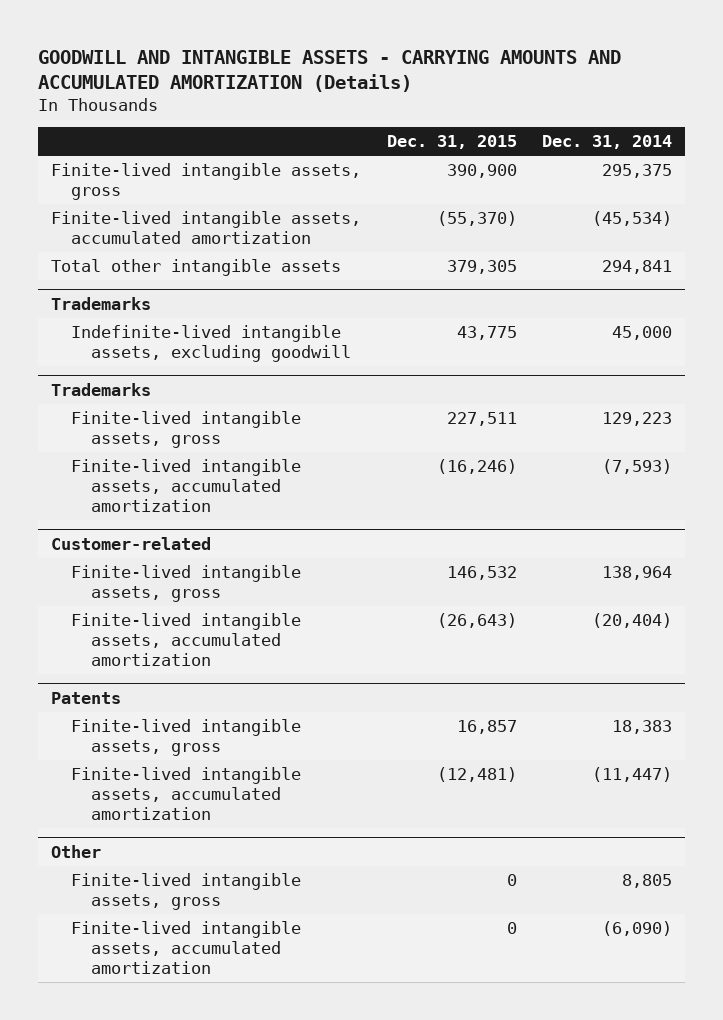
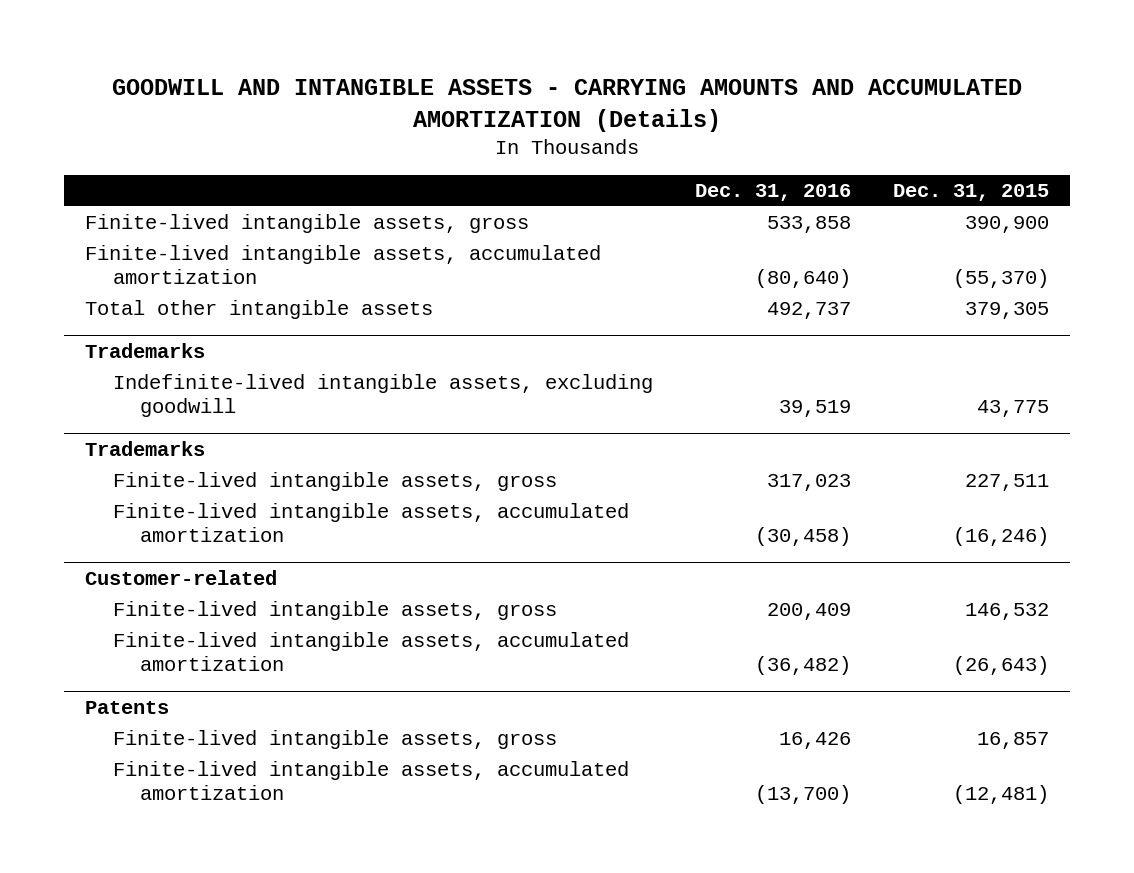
- | Dec. 31, 2015 | Dec. 31, 2014
+ | Dec. 31, 2016 | Dec. 31, 2015
- Other
- Finite-lived intangible assets, gross | 0 | 8,805
- Finite-lived intangible assets, accumulated amortization | 0 | (6,090)

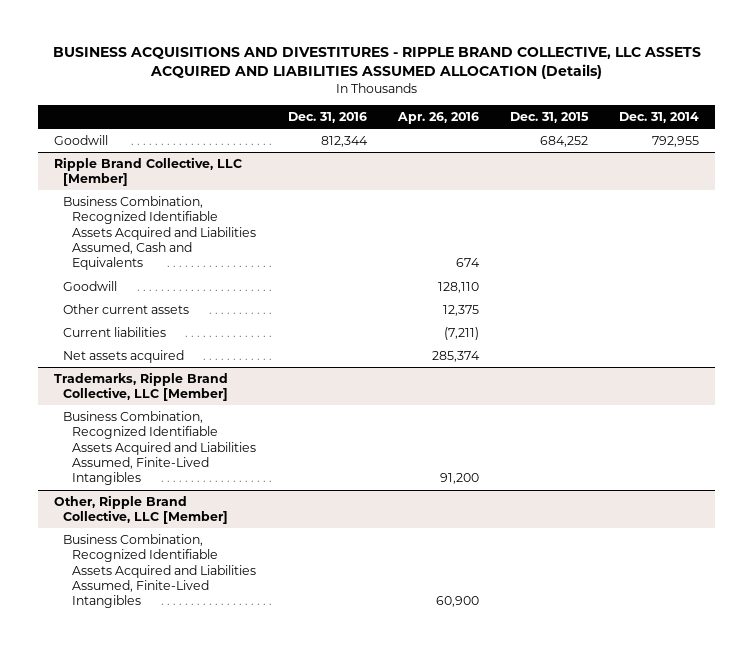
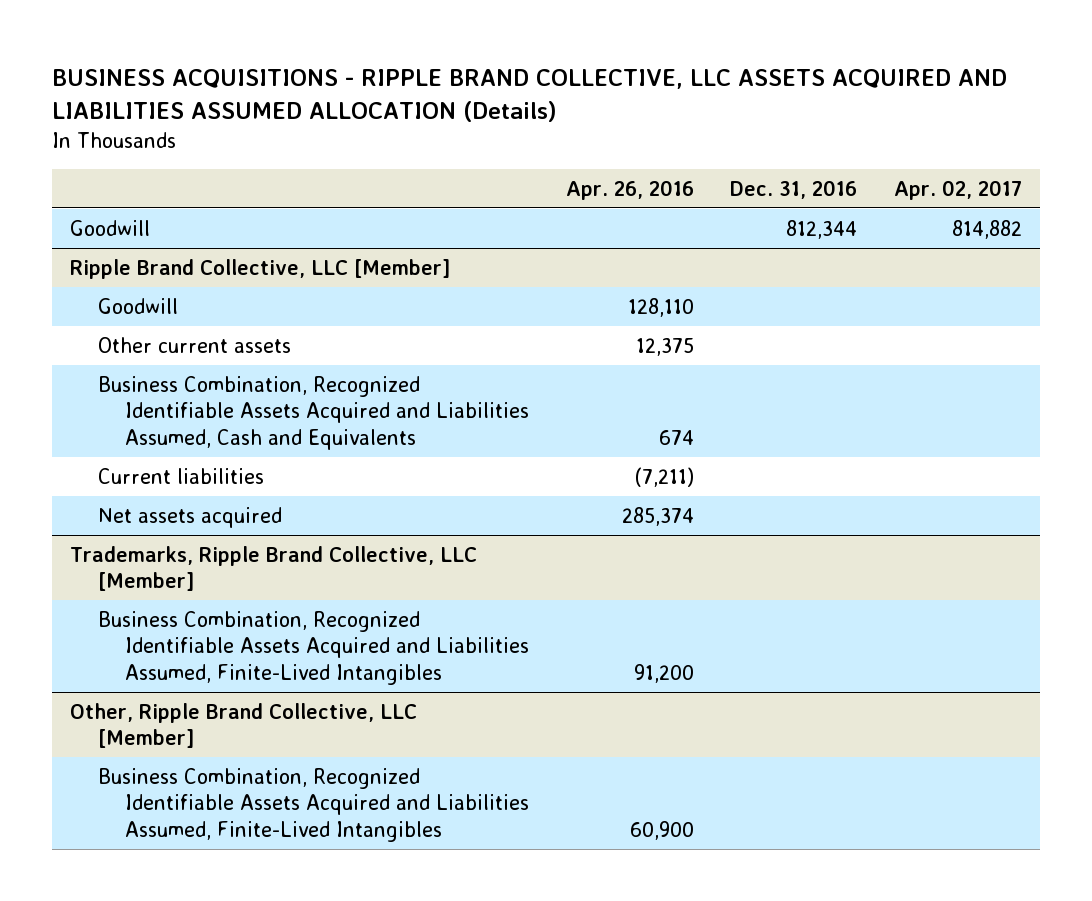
- BUSINESS ACQUISITIONS AND DIVESTITURES - RIPPLE BRAND COLLECTIVE, LLC ASSETS ACQUIRED AND LIABILITIES ASSUMED ALLOCATION (Details)
+ BUSINESS ACQUISITIONS - RIPPLE BRAND COLLECTIVE, LLC ASSETS ACQUIRED AND LIABILITIES ASSUMED ALLOCATION (Details)
- | Dec. 31, 2016 | Apr. 26, 2016 | Dec. 31, 2015 | Dec. 31, 2014
+ | Apr. 26, 2016 | Dec. 31, 2016 | Apr. 02, 2017
@ Ripple Brand Collective, LLC [Member]
moved down: Business Combination, Recognized Identifiable Assets Acquired and Liabilities Assumed, Cash and Equivalents | 674 | |

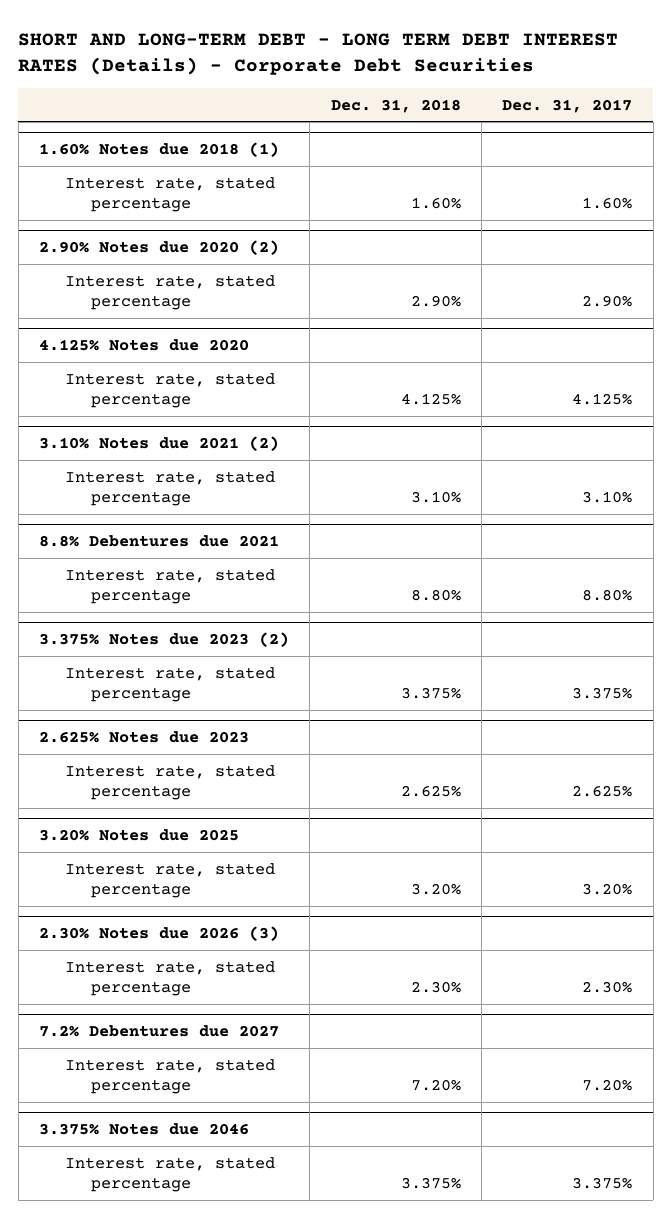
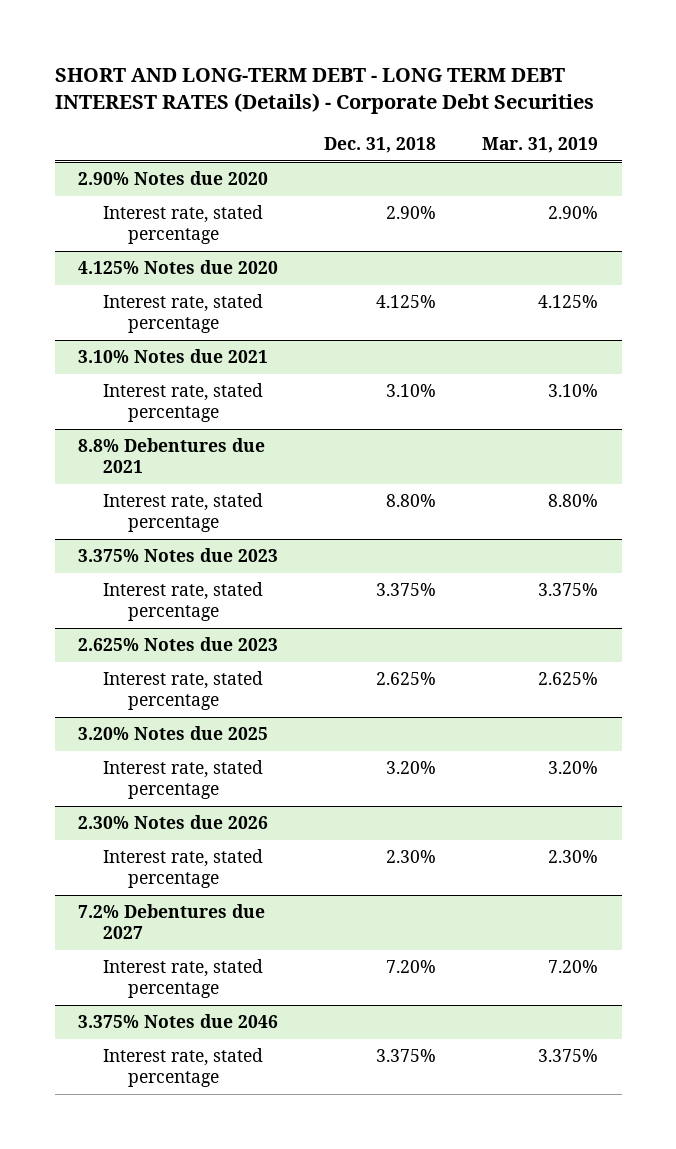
- | Dec. 31, 2018 | Dec. 31, 2017
+ | Dec. 31, 2018 | Mar. 31, 2019
- 1.60% Notes due 2018 (1)
- Interest rate, stated percentage | 1.60% | 1.60%
- 2.90% Notes due 2020 (2)
+ 2.90% Notes due 2020
- 3.10% Notes due 2021 (2)
+ 3.10% Notes due 2021
- 3.375% Notes due 2023 (2)
+ 3.375% Notes due 2023
- 2.30% Notes due 2026 (3)
+ 2.30% Notes due 2026

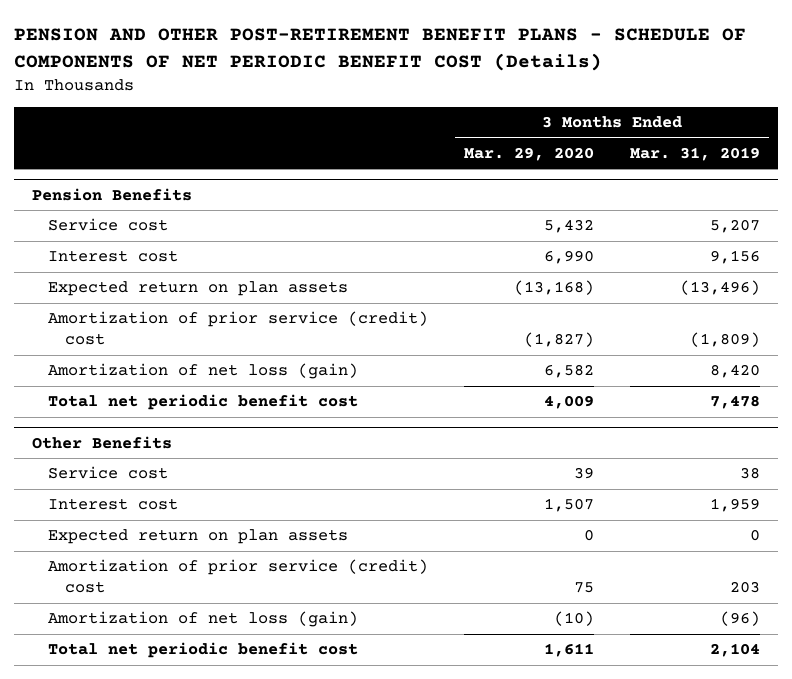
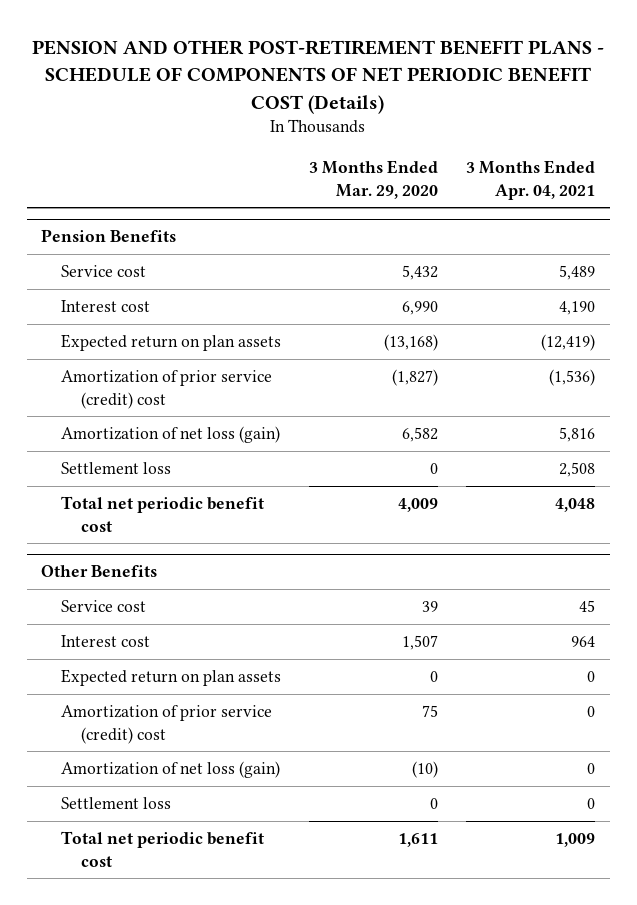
- | 3 Months Ended Mar. 29, 2020 | 3 Months Ended Mar. 31, 2019
+ | 3 Months Ended Mar. 29, 2020 | 3 Months Ended Apr. 04, 2021
@ Pension Benefits
+ Settlement loss | 0 | 2,508
@ Other Benefits
+ Settlement loss | 0 | 0

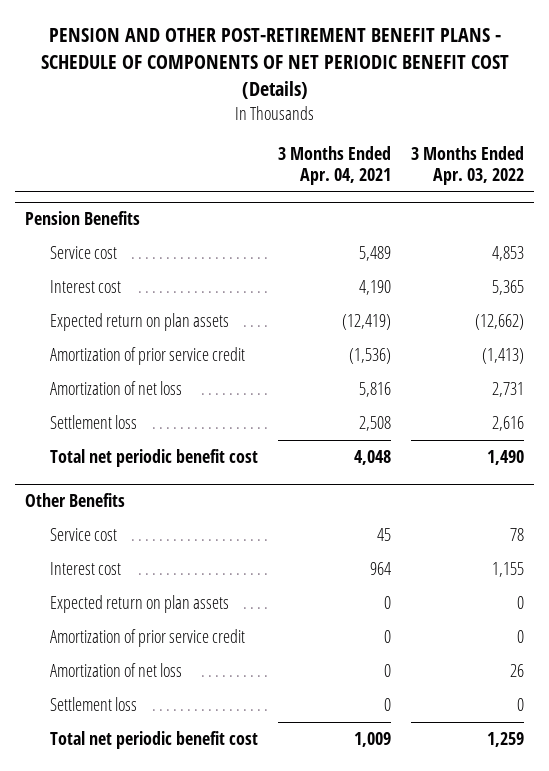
- | 3 Months Ended Mar. 29, 2020 | 3 Months Ended Apr. 04, 2021
+ | 3 Months Ended Apr. 04, 2021 | 3 Months Ended Apr. 03, 2022
@ Pension Benefits
- Amortization of prior service (credit) cost | (1,827) | (1,536)
- Amortization of net loss (gain) | 6,582 | 5,816
+ Amortization of prior service credit | (1,536) | (1,413)
+ Amortization of net loss | 5,816 | 2,731
@ Other Benefits
- Amortization of prior service (credit) cost | 75 | 0
- Amortization of net loss (gain) | (10) | 0
+ Amortization of prior service credit | 0 | 0
+ Amortization of net loss | 0 | 26

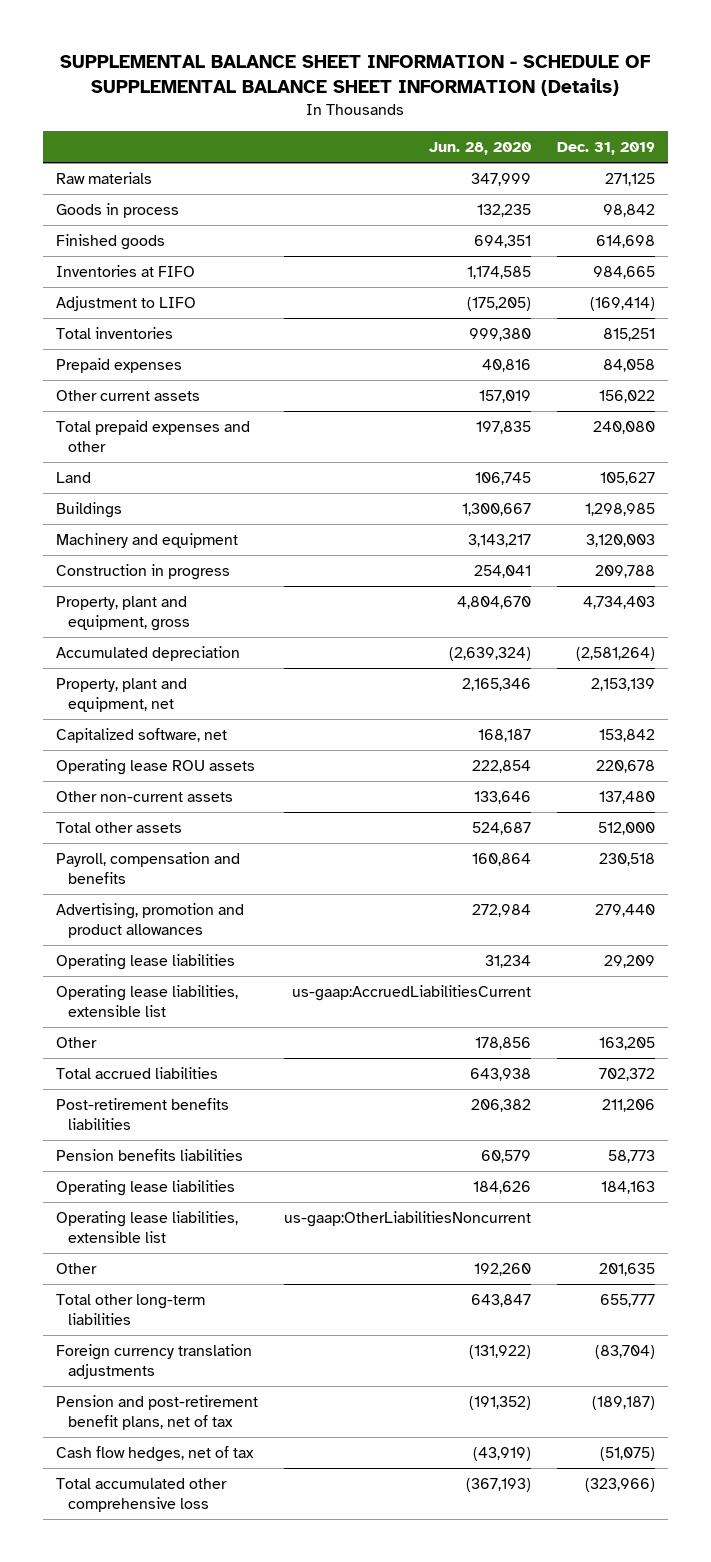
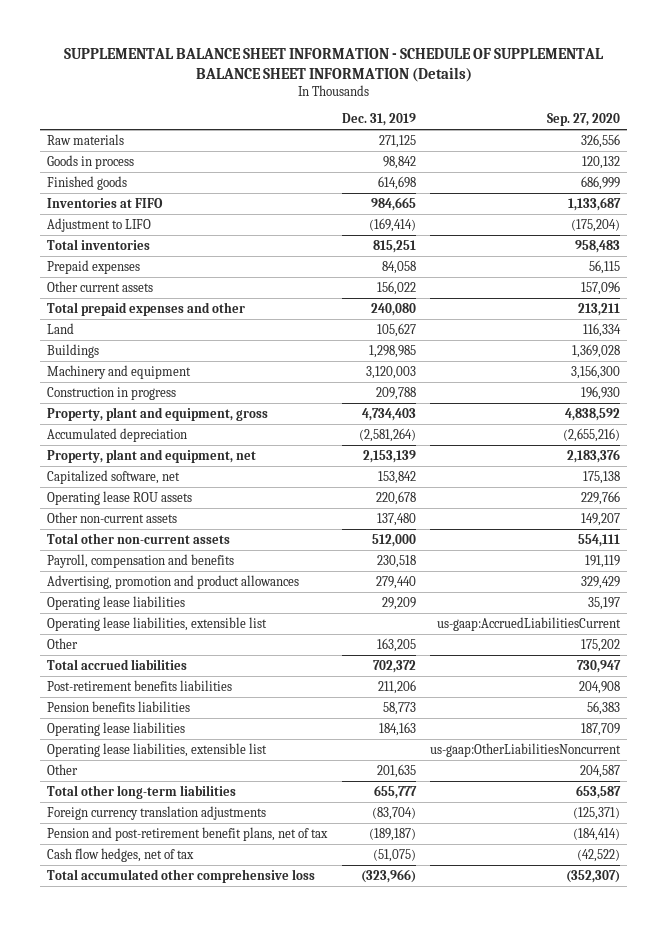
- | Jun. 28, 2020 | Dec. 31, 2019
+ | Dec. 31, 2019 | Sep. 27, 2020
- Total other assets | 524,687 | 512,000
+ Total other non-current assets | 512,000 | 554,111

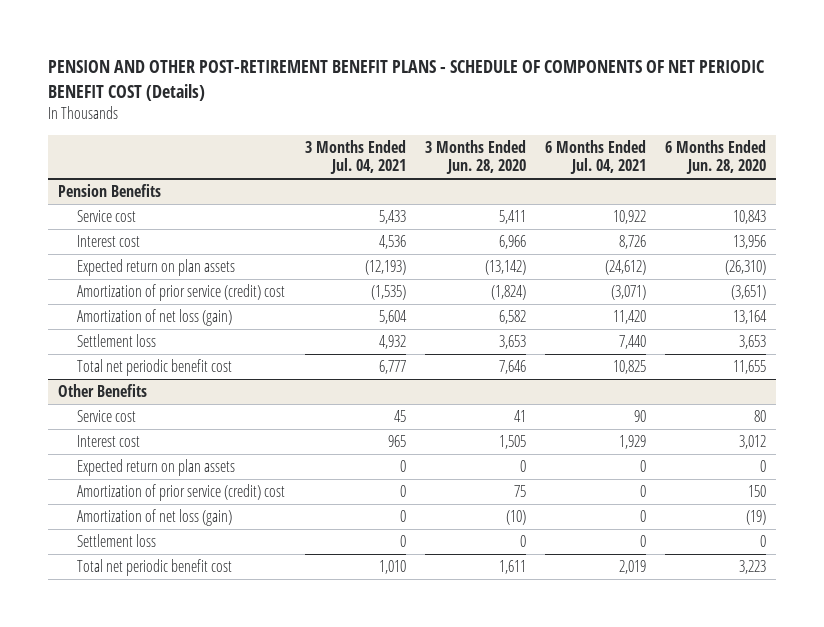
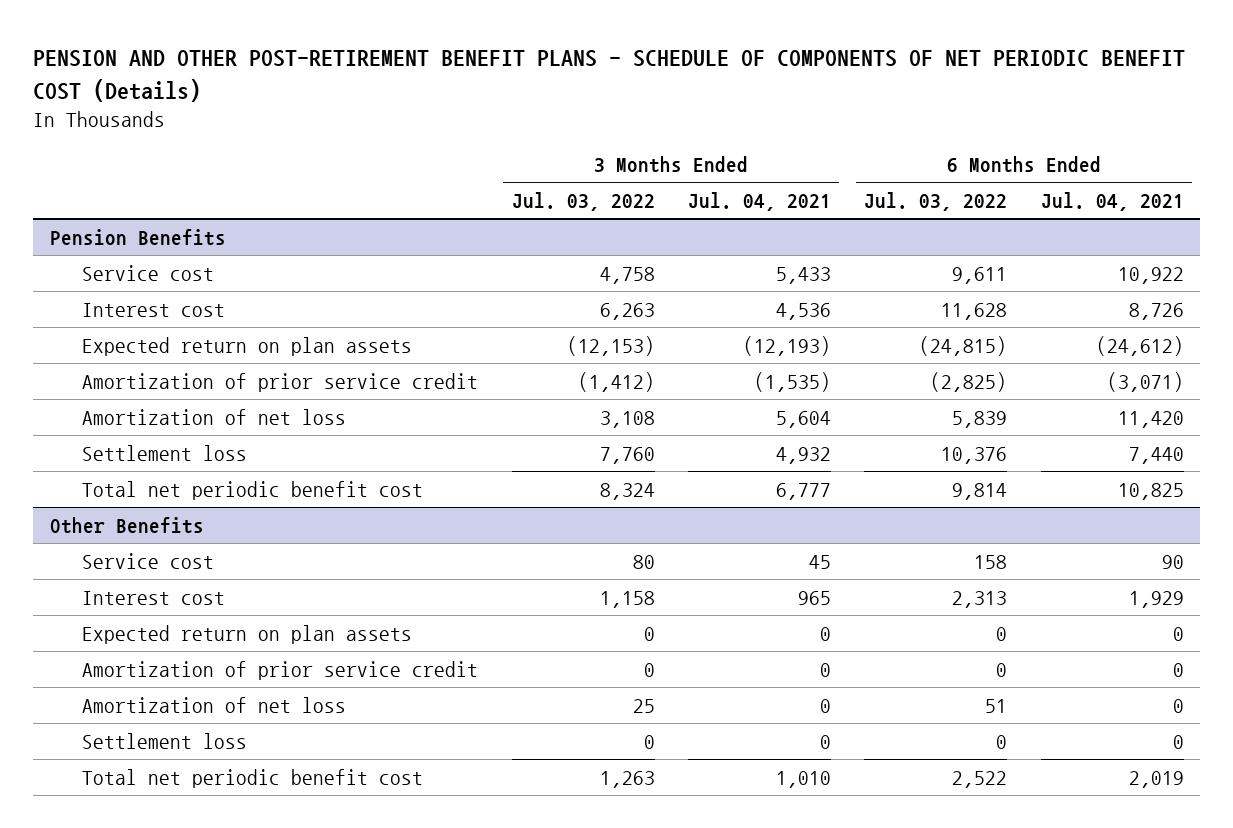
- | 3 Months Ended Jul. 04, 2021 | 3 Months Ended Jun. 28, 2020 | 6 Months Ended Jul. 04, 2021 | 6 Months Ended Jun. 28, 2020
+ | 3 Months Ended Jul. 03, 2022 | 3 Months Ended Jul. 04, 2021 | 6 Months Ended Jul. 03, 2022 | 6 Months Ended Jul. 04, 2021
@ Pension Benefits
- Amortization of prior service (credit) cost | (1,535) | (1,824) | (3,071) | (3,651)
- Amortization of net loss (gain) | 5,604 | 6,582 | 11,420 | 13,164
+ Amortization of prior service credit | (1,412) | (1,535) | (2,825) | (3,071)
+ Amortization of net loss | 3,108 | 5,604 | 5,839 | 11,420
@ Other Benefits
- Amortization of prior service (credit) cost | 0 | 75 | 0 | 150
- Amortization of net loss (gain) | 0 | (10) | 0 | (19)
+ Amortization of prior service credit | 0 | 0 | 0 | 0
+ Amortization of net loss | 25 | 0 | 51 | 0

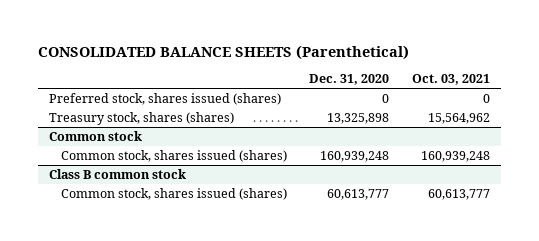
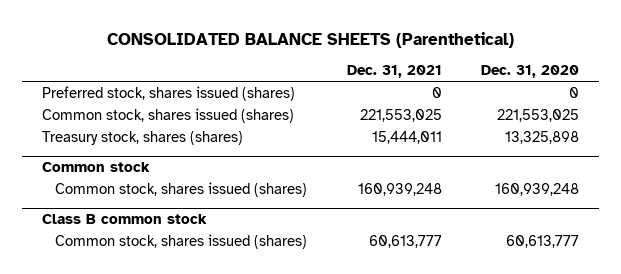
- | Dec. 31, 2020 | Oct. 03, 2021
+ | Dec. 31, 2021 | Dec. 31, 2020
+ Common stock, shares issued (shares) | 221,553,025 | 221,553,025

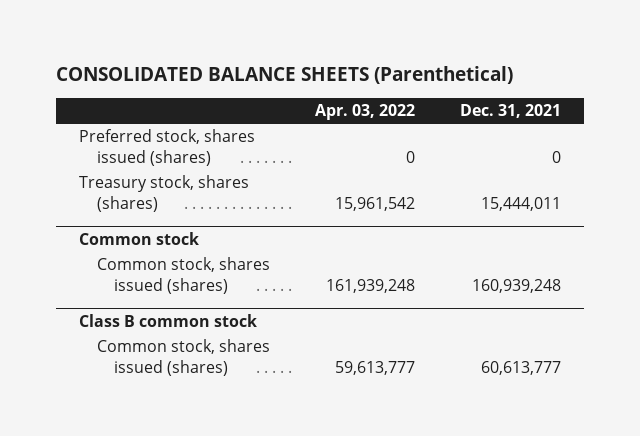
- | Dec. 31, 2021 | Dec. 31, 2020
+ | Apr. 03, 2022 | Dec. 31, 2021
- Common stock, shares issued (shares) | 221,553,025 | 221,553,025

